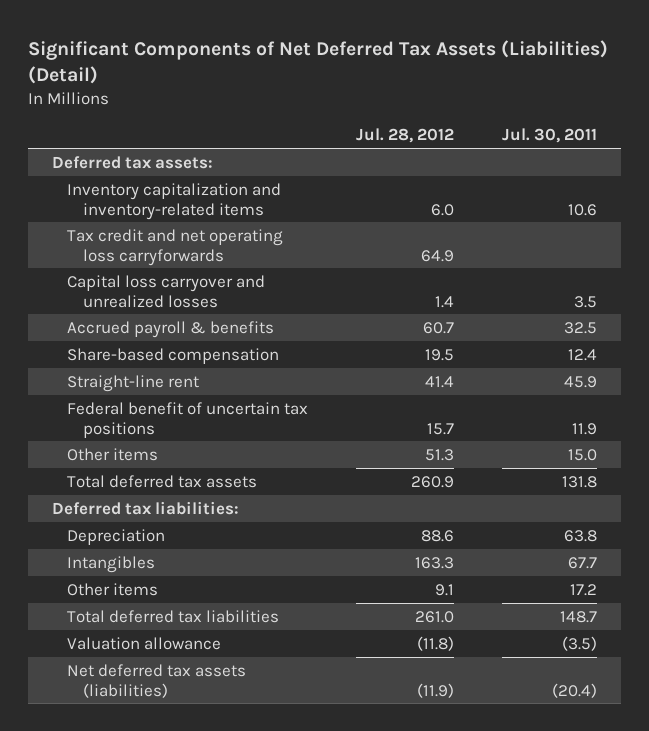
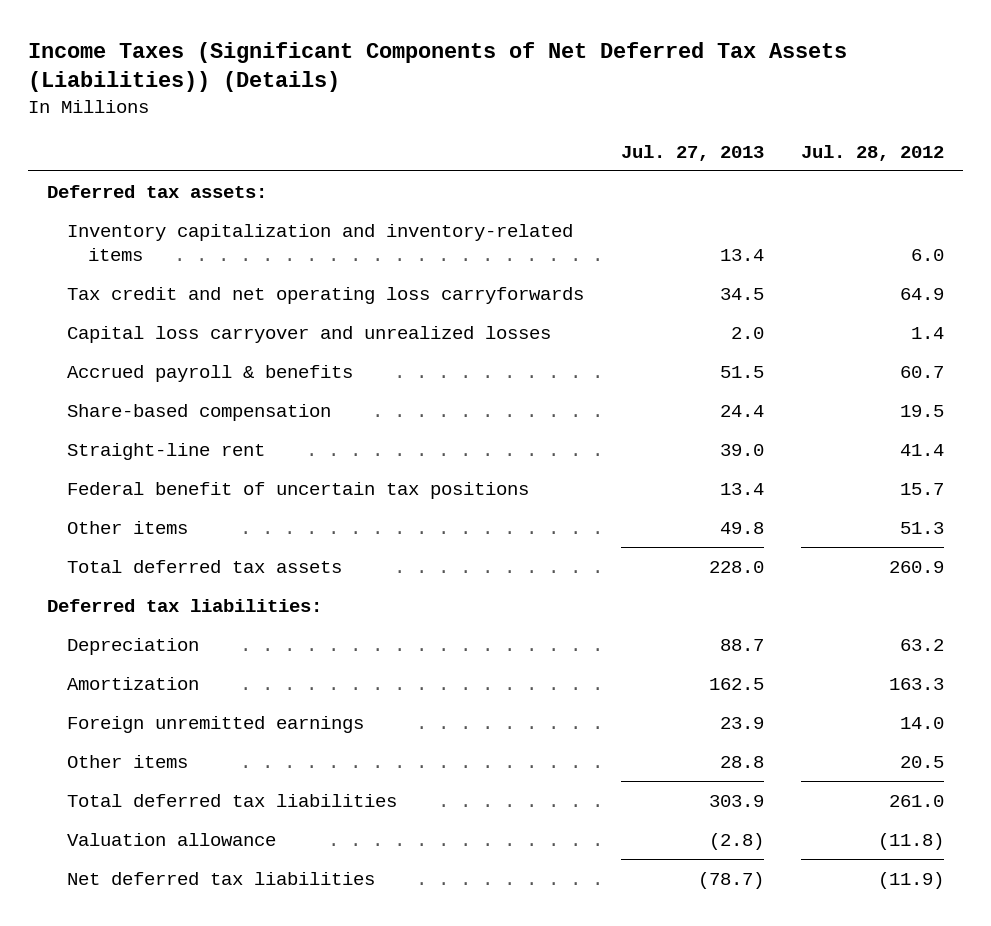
- Significant Components of Net Deferred Tax Assets (Liabilities) (Detail)
+ Income Taxes (Significant Components of Net Deferred Tax Assets (Liabilities)) (Details)
- | Jul. 28, 2012 | Jul. 30, 2011
+ | Jul. 27, 2013 | Jul. 28, 2012
- Depreciation | 88.6 | 63.8
- Intangibles | 163.3 | 67.7
- Other items | 9.1 | 17.2
+ Depreciation | 88.7 | 63.2
+ Amortization | 162.5 | 163.3
+ Foreign unremitted earnings | 23.9 | 14.0
+ Other items | 28.8 | 20.5
- Net deferred tax assets (liabilities) | (11.9) | (20.4)
+ Net deferred tax liabilities | (78.7) | (11.9)

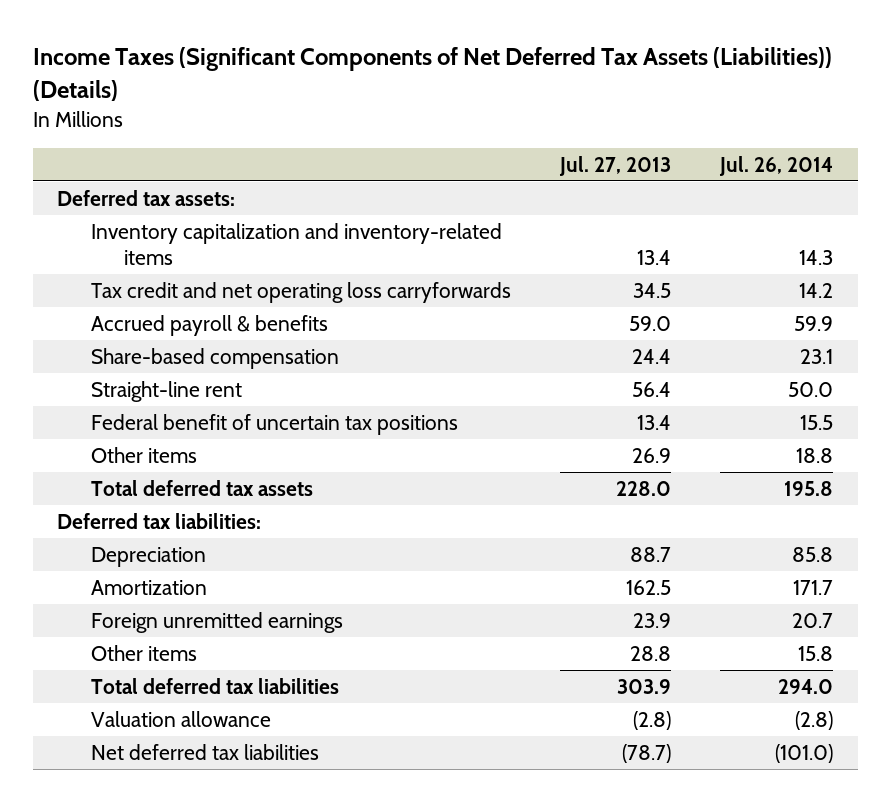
- | Jul. 27, 2013 | Jul. 28, 2012
+ | Jul. 27, 2013 | Jul. 26, 2014
- Capital loss carryover and unrealized losses | 2.0 | 1.4
- Accrued payroll & benefits | 51.5 | 60.7
+ Accrued payroll & benefits | 59.0 | 59.9
- Straight-line rent | 39.0 | 41.4
+ Straight-line rent | 56.4 | 50.0
- Other items | 49.8 | 51.3
+ Other items | 26.9 | 18.8

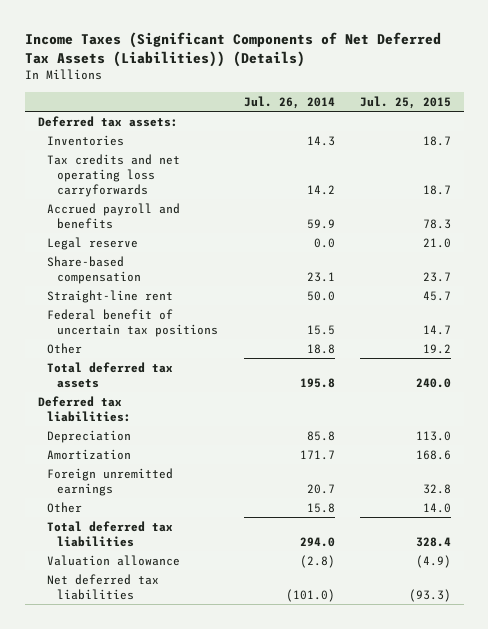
- | Jul. 27, 2013 | Jul. 26, 2014
+ | Jul. 26, 2014 | Jul. 25, 2015
- Inventory capitalization and inventory-related items | 13.4 | 14.3
- Tax credit and net operating loss carryforwards | 34.5 | 14.2
- Accrued payroll & benefits | 59.0 | 59.9
+ Inventories | 14.3 | 18.7
+ Tax credits and net operating loss carryforwards | 14.2 | 18.7
+ Accrued payroll and benefits | 59.9 | 78.3
+ Legal reserve | 0.0 | 21.0
- Other items | 26.9 | 18.8
+ Other | 18.8 | 19.2
- Other items | 28.8 | 15.8
+ Other | 15.8 | 14.0

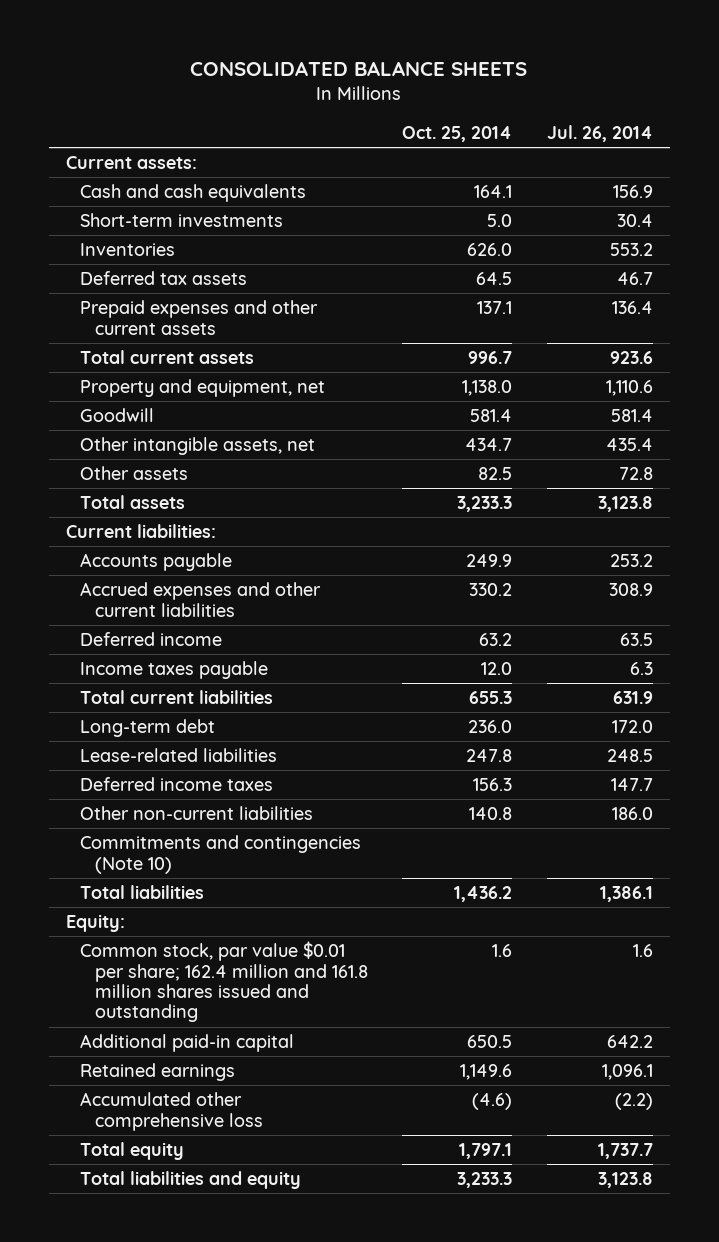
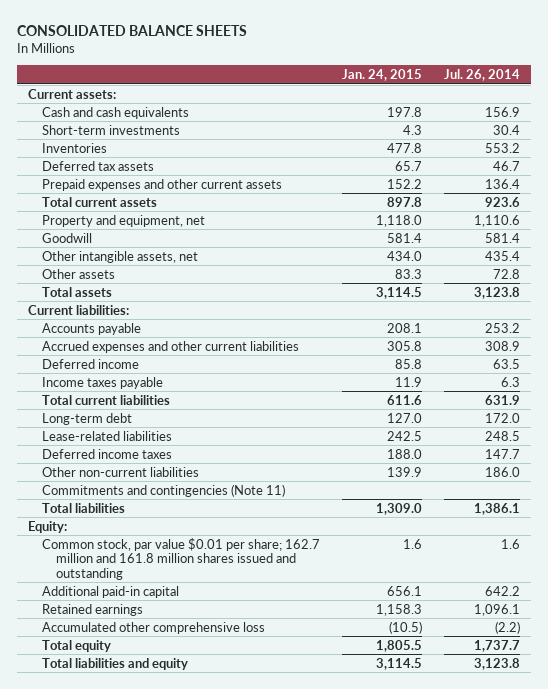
- | Oct. 25, 2014 | Jul. 26, 2014
+ | Jan. 24, 2015 | Jul. 26, 2014
- Commitments and contingencies (Note 10)
+ Commitments and contingencies (Note 11)
- Common stock, par value $0.01 per share; 162.4 million and 161.8 million shares issued and outstanding | 1.6 | 1.6
+ Common stock, par value $0.01 per share; 162.7 million and 161.8 million shares issued and outstanding | 1.6 | 1.6

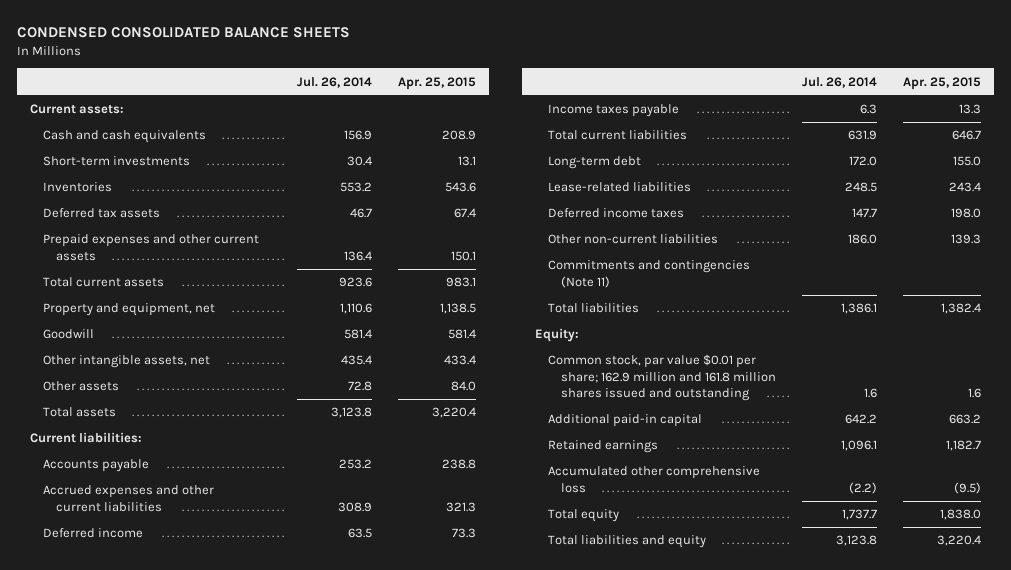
- CONSOLIDATED BALANCE SHEETS
+ CONDENSED CONSOLIDATED BALANCE SHEETS
- | Jan. 24, 2015 | Jul. 26, 2014
+ | Jul. 26, 2014 | Apr. 25, 2015
- Common stock, par value $0.01 per share; 162.7 million and 161.8 million shares issued and outstanding | 1.6 | 1.6
+ Common stock, par value $0.01 per share; 162.9 million and 161.8 million shares issued and outstanding | 1.6 | 1.6

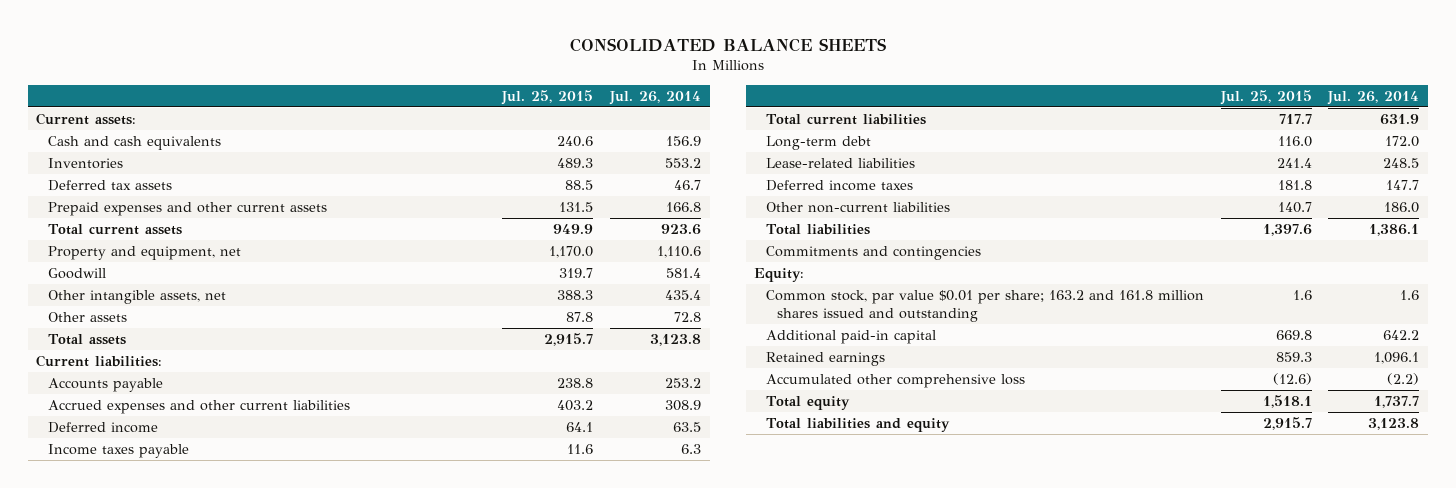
- CONDENSED CONSOLIDATED BALANCE SHEETS
+ CONSOLIDATED BALANCE SHEETS
- | Jul. 26, 2014 | Apr. 25, 2015
+ | Jul. 25, 2015 | Jul. 26, 2014
- Short-term investments | 30.4 | 13.1
- Prepaid expenses and other current assets | 136.4 | 150.1
+ Prepaid expenses and other current assets | 131.5 | 166.8
- Commitments and contingencies (Note 11)
+ Commitments and contingencies
- Common stock, par value $0.01 per share; 162.9 million and 161.8 million shares issued and outstanding | 1.6 | 1.6
+ Common stock, par value $0.01 per share; 163.2 and 161.8 million shares issued and outstanding | 1.6 | 1.6

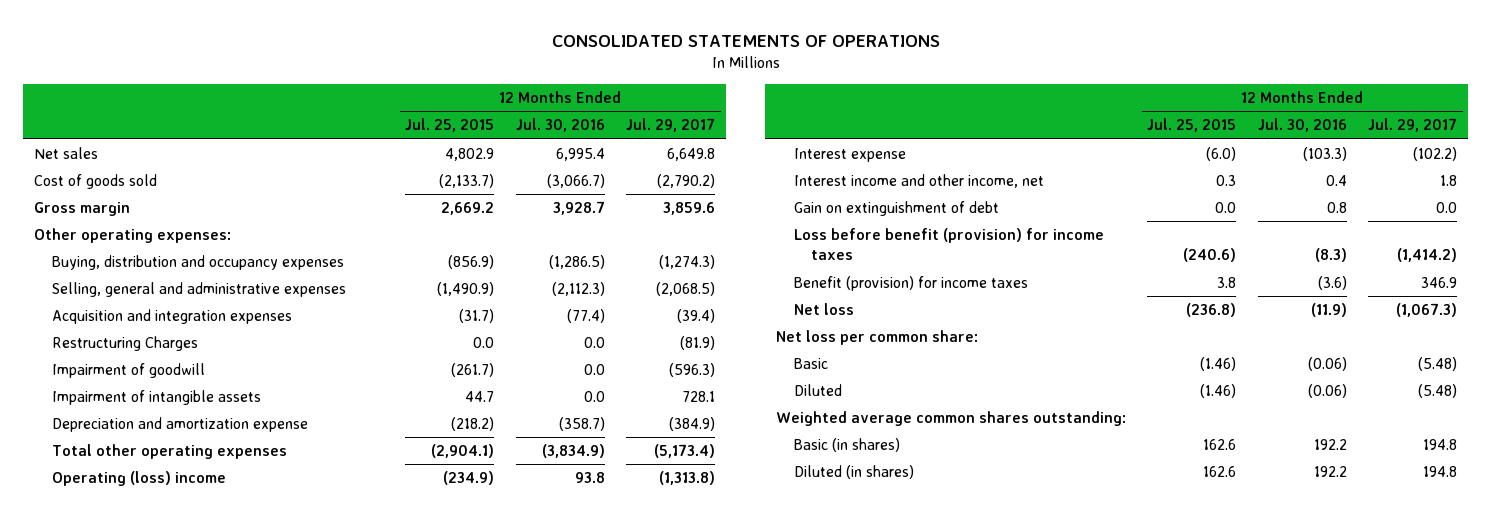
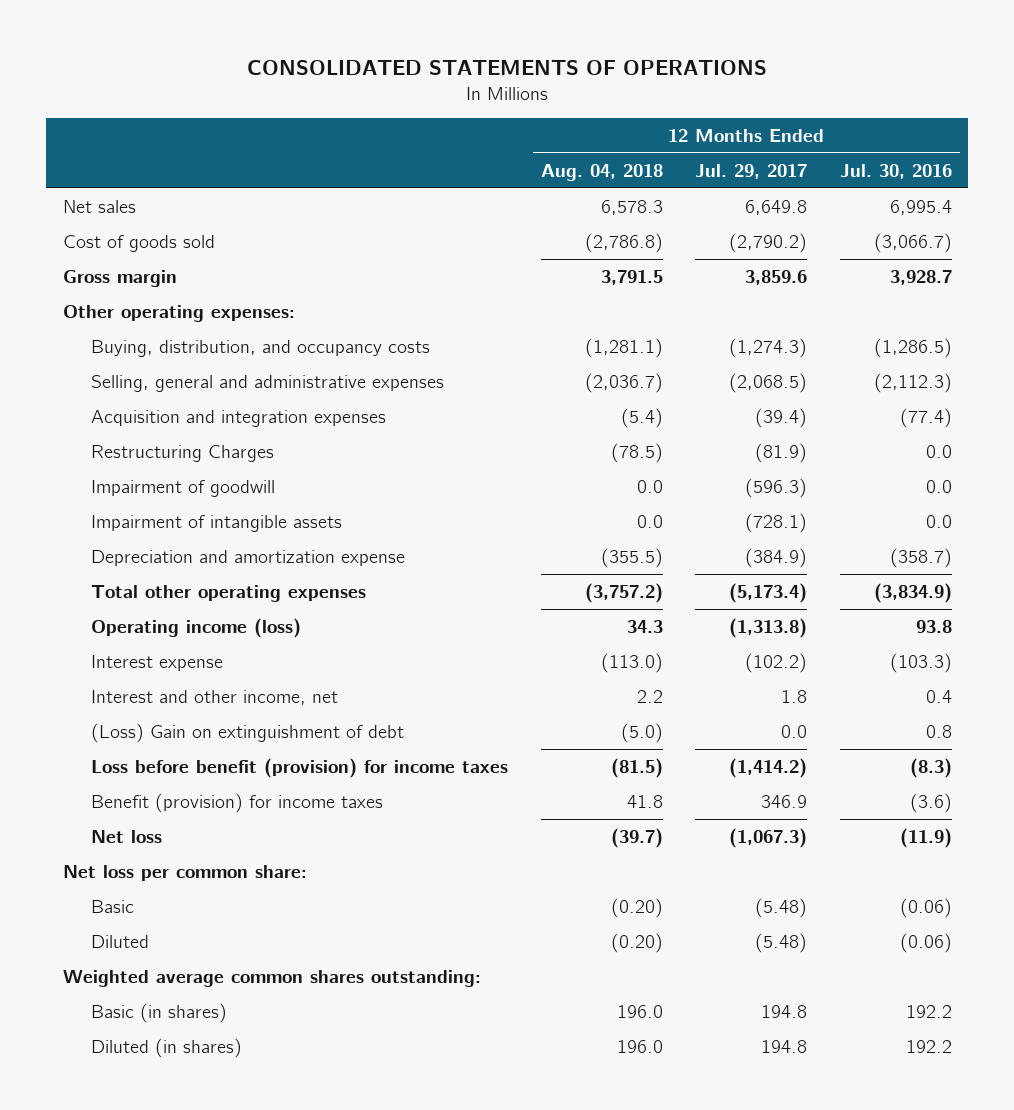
- | 12 Months Ended Jul. 25, 2015 | 12 Months Ended Jul. 30, 2016 | 12 Months Ended Jul. 29, 2017
+ | 12 Months Ended Aug. 04, 2018 | 12 Months Ended Jul. 29, 2017 | 12 Months Ended Jul. 30, 2016
- Buying, distribution and occupancy expenses | (856.9) | (1,286.5) | (1,274.3)
+ Buying, distribution, and occupancy costs | (1,281.1) | (1,274.3) | (1,286.5)
- Impairment of intangible assets | 44.7 | 0.0 | 728.1
+ Impairment of intangible assets | 0.0 | (728.1) | 0.0
- Operating (loss) income | (234.9) | 93.8 | (1,313.8)
+ Operating income (loss) | 34.3 | (1,313.8) | 93.8
- Interest income and other income, net | 0.3 | 0.4 | 1.8
- Gain on extinguishment of debt | 0.0 | 0.8 | 0.0
+ Interest and other income, net | 2.2 | 1.8 | 0.4
+ (Loss) Gain on extinguishment of debt | (5.0) | 0.0 | 0.8

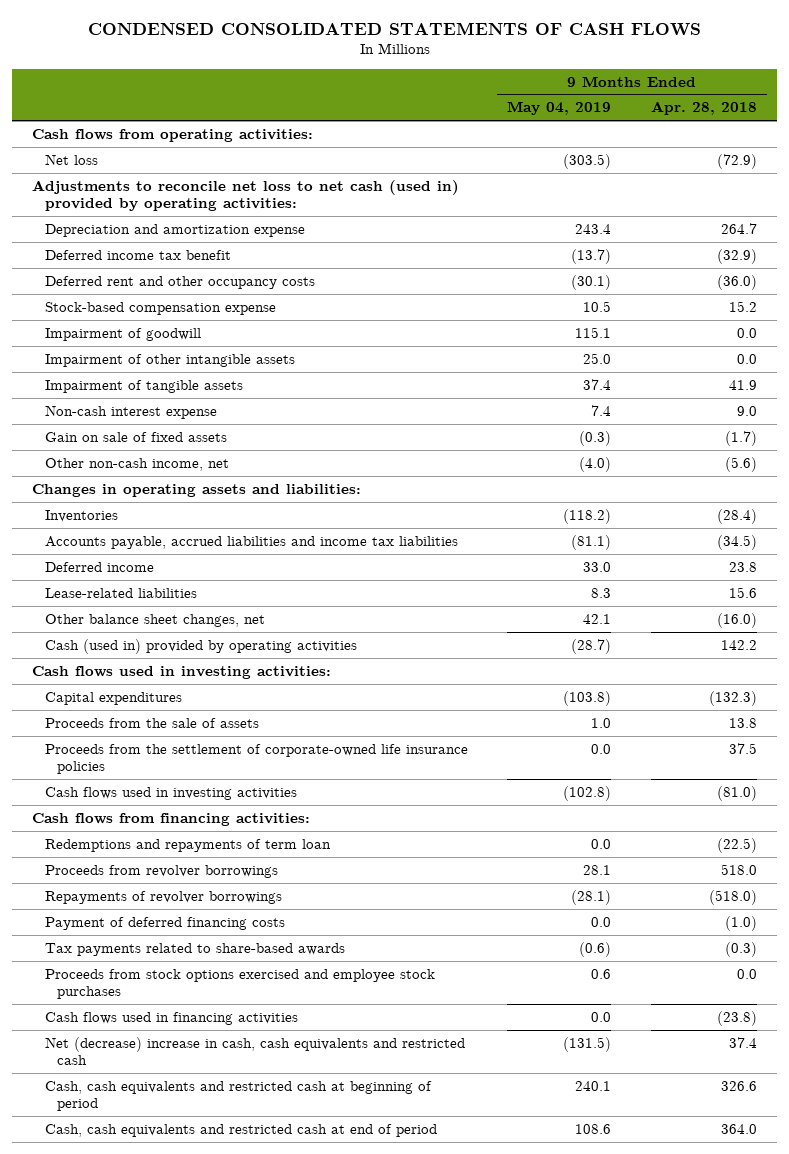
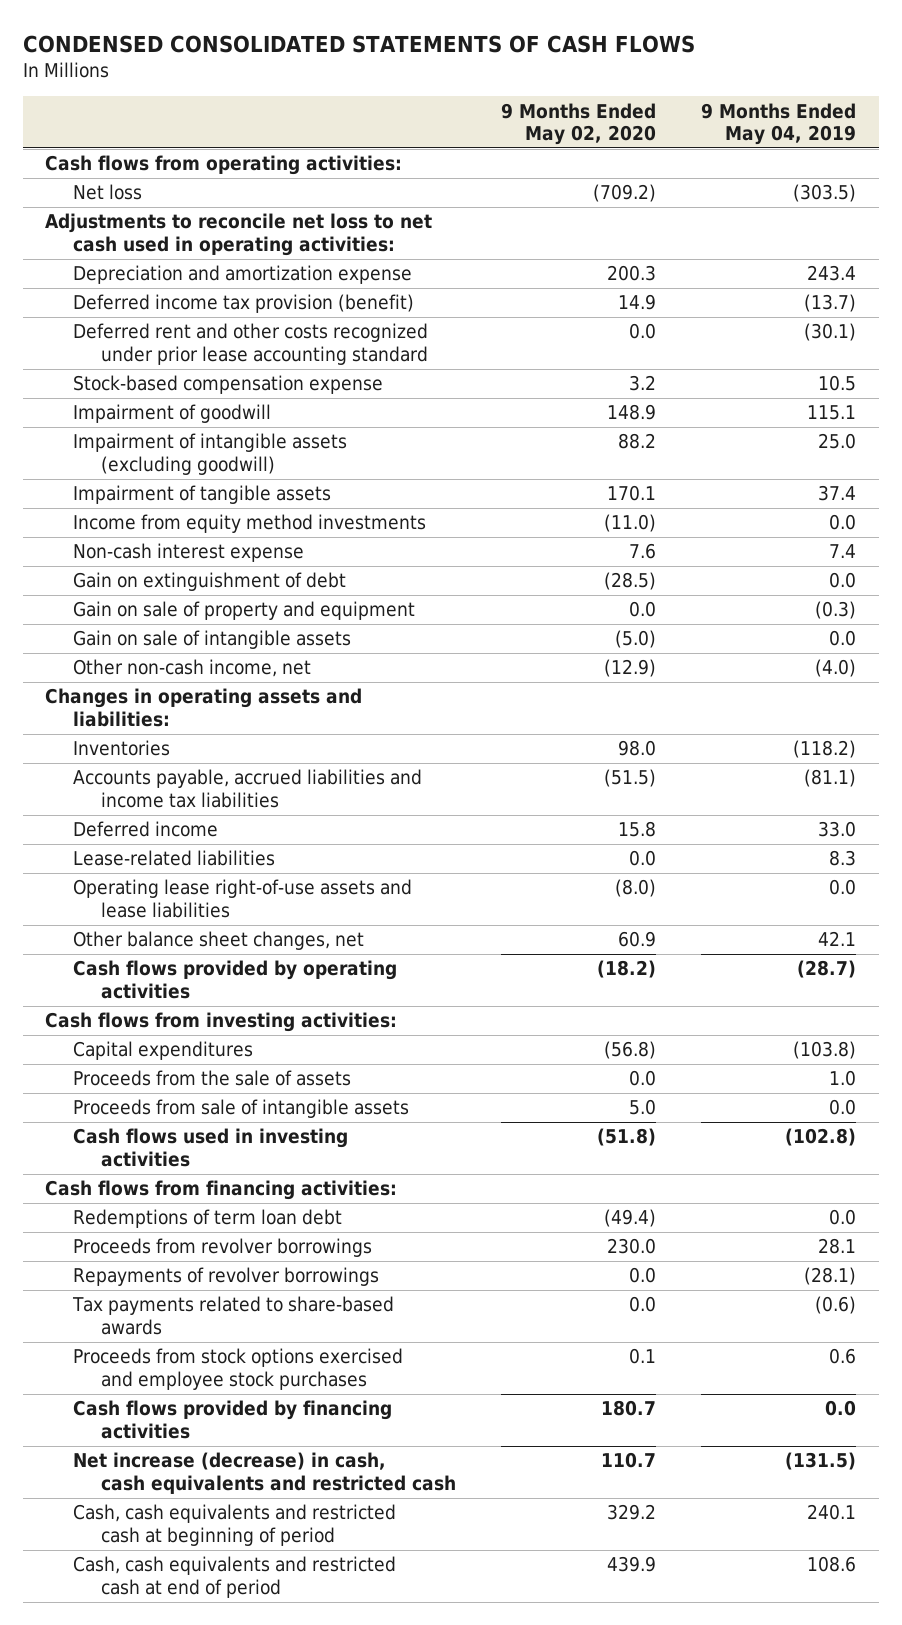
- | 9 Months Ended May 04, 2019 | 9 Months Ended Apr. 28, 2018
+ | 9 Months Ended May 02, 2020 | 9 Months Ended May 04, 2019
- Adjustments to reconcile net loss to net cash (used in) provided by operating activities:
+ Adjustments to reconcile net loss to net cash used in operating activities:
- Deferred income tax benefit | (13.7) | (32.9)
- Deferred rent and other occupancy costs | (30.1) | (36.0)
+ Deferred income tax provision (benefit) | 14.9 | (13.7)
+ Deferred rent and other costs recognized under prior lease accounting standard | 0.0 | (30.1)
- Impairment of other intangible assets | 25.0 | 0.0
+ Impairment of intangible assets (excluding goodwill) | 88.2 | 25.0
+ Income from equity method investments | (11.0) | 0.0
- Gain on sale of fixed assets | (0.3) | (1.7)
+ Gain on extinguishment of debt | (28.5) | 0.0
+ Gain on sale of property and equipment | 0.0 | (0.3)
+ Gain on sale of intangible assets | (5.0) | 0.0
+ Operating lease right-of-use assets and lease liabilities | (8.0) | 0.0
- Cash (used in) provided by operating activities | (28.7) | 142.2
- Cash flows used in investing activities:
+ Cash flows provided by operating activities | (18.2) | (28.7)
+ Cash flows from investing activities:
- Proceeds from the settlement of corporate-owned life insurance policies | 0.0 | 37.5
+ Proceeds from sale of intangible assets | 5.0 | 0.0
- Redemptions and repayments of term loan | 0.0 | (22.5)
+ Redemptions of term loan debt | (49.4) | 0.0
- Payment of deferred financing costs | 0.0 | (1.0)
- Cash flows used in financing activities | 0.0 | (23.8)
- Net (decrease) increase in cash, cash equivalents and restricted cash | (131.5) | 37.4
+ Cash flows provided by financing activities | 180.7 | 0.0
+ Net increase (decrease) in cash, cash equivalents and restricted cash | 110.7 | (131.5)

